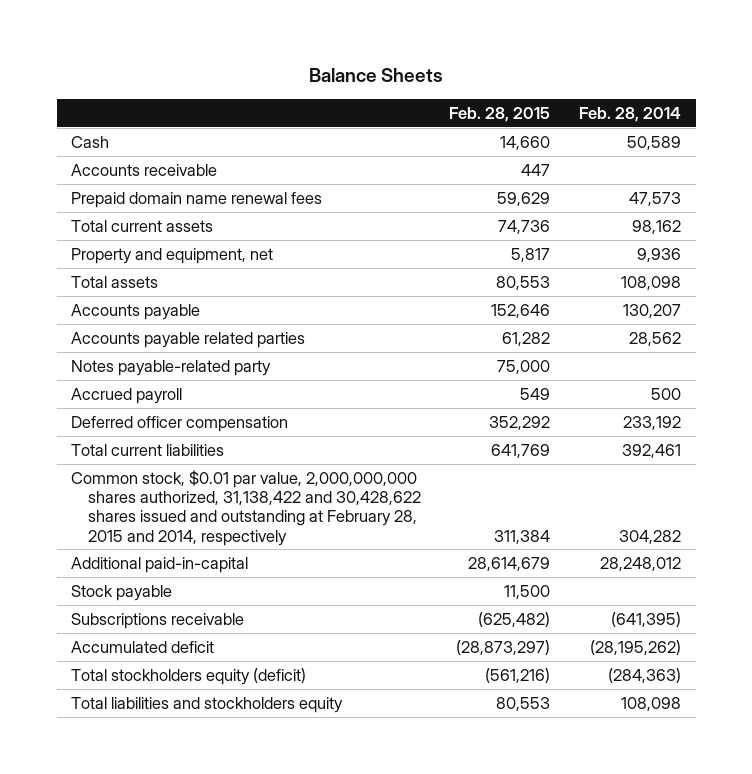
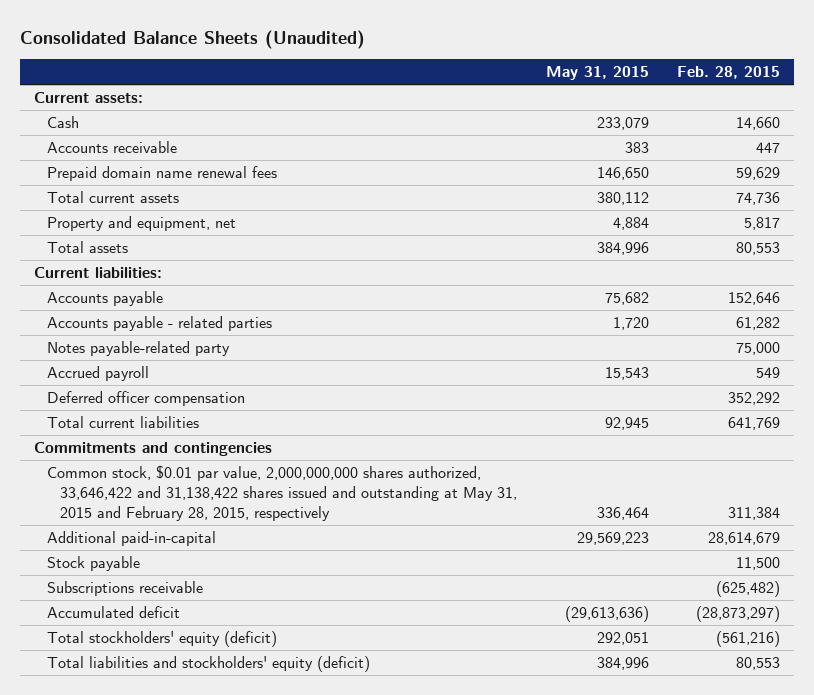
- Balance Sheets
+ Consolidated Balance Sheets (Unaudited)
- | Feb. 28, 2015 | Feb. 28, 2014
+ | May 31, 2015 | Feb. 28, 2015
+ Current assets:
+ Current liabilities:
- Accounts payable related parties | 61,282 | 28,562
+ Accounts payable - related parties | 1,720 | 61,282
- Common stock, $0.01 par value, 2,000,000,000 shares authorized, 31,138,422 and 30,428,622 shares issued and outstanding at February 28, 2015 and 2014, respectively | 311,384 | 304,282
+ Commitments and contingencies
+ Common stock, $0.01 par value, 2,000,000,000 shares authorized, 33,646,422 and 31,138,422 shares issued and outstanding at May 31, 2015 and February 28, 2015, respectively | 336,464 | 311,384
- Total stockholders equity (deficit) | (561,216) | (284,363)
- Total liabilities and stockholders equity | 80,553 | 108,098
+ Total stockholders' equity (deficit) | 292,051 | (561,216)
+ Total liabilities and stockholders' equity (deficit) | 384,996 | 80,553

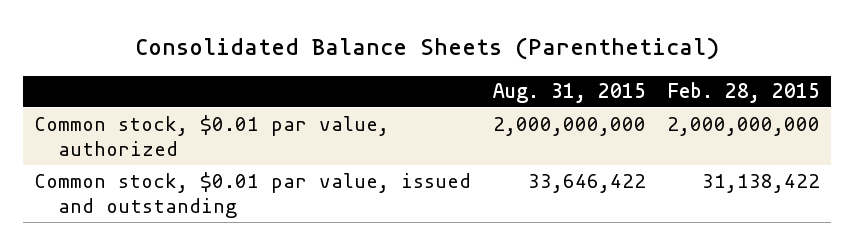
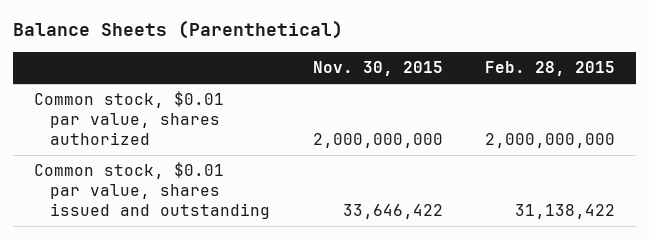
- Consolidated Balance Sheets (Parenthetical)
+ Balance Sheets (Parenthetical)
- | Aug. 31, 2015 | Feb. 28, 2015
+ | Nov. 30, 2015 | Feb. 28, 2015
- Common stock, $0.01 par value, authorized | 2,000,000,000 | 2,000,000,000
- Common stock, $0.01 par value, issued and outstanding | 33,646,422 | 31,138,422
+ Common stock, $0.01 par value, shares authorized | 2,000,000,000 | 2,000,000,000
+ Common stock, $0.01 par value, shares issued and outstanding | 33,646,422 | 31,138,422

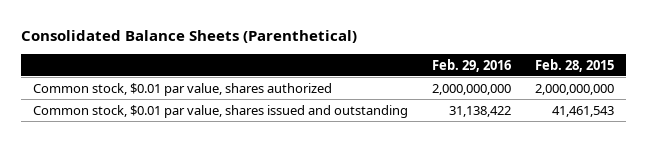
- Balance Sheets (Parenthetical)
+ Consolidated Balance Sheets (Parenthetical)
- | Nov. 30, 2015 | Feb. 28, 2015
+ | Feb. 29, 2016 | Feb. 28, 2015
- Common stock, $0.01 par value, shares issued and outstanding | 33,646,422 | 31,138,422
+ Common stock, $0.01 par value, shares issued and outstanding | 31,138,422 | 41,461,543

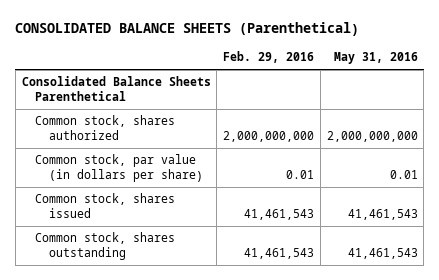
- Consolidated Balance Sheets (Parenthetical)
+ CONSOLIDATED BALANCE SHEETS (Parenthetical)
- | Feb. 29, 2016 | Feb. 28, 2015
+ | Feb. 29, 2016 | May 31, 2016
- Common stock, $0.01 par value, shares authorized | 2,000,000,000 | 2,000,000,000
- Common stock, $0.01 par value, shares issued and outstanding | 31,138,422 | 41,461,543
+ Consolidated Balance Sheets Parenthetical
+ Common stock, shares authorized | 2,000,000,000 | 2,000,000,000
+ Common stock, par value (in dollars per share) | 0.01 | 0.01
+ Common stock, shares issued | 41,461,543 | 41,461,543
+ Common stock, shares outstanding | 41,461,543 | 41,461,543

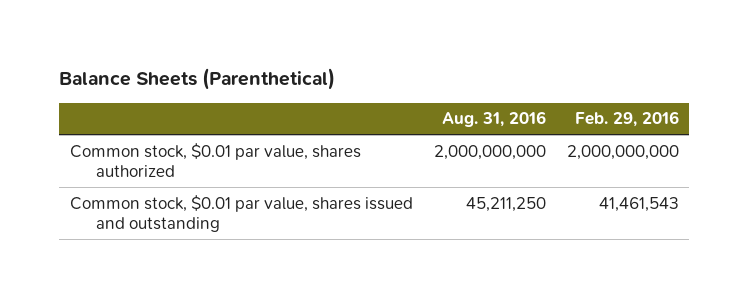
- CONSOLIDATED BALANCE SHEETS (Parenthetical)
+ Balance Sheets (Parenthetical)
- | Feb. 29, 2016 | May 31, 2016
+ | Aug. 31, 2016 | Feb. 29, 2016
- Consolidated Balance Sheets Parenthetical
- Common stock, shares authorized | 2,000,000,000 | 2,000,000,000
- Common stock, par value (in dollars per share) | 0.01 | 0.01
- Common stock, shares issued | 41,461,543 | 41,461,543
- Common stock, shares outstanding | 41,461,543 | 41,461,543
+ Common stock, $0.01 par value, shares authorized | 2,000,000,000 | 2,000,000,000
+ Common stock, $0.01 par value, shares issued and outstanding | 45,211,250 | 41,461,543

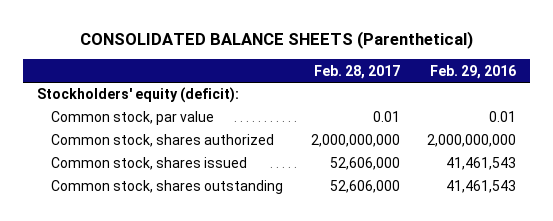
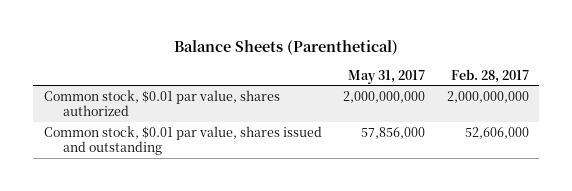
- CONSOLIDATED BALANCE SHEETS (Parenthetical)
+ Balance Sheets (Parenthetical)
- | Feb. 28, 2017 | Feb. 29, 2016
+ | May 31, 2017 | Feb. 28, 2017
- Stockholders' equity (deficit):
- Common stock, par value | 0.01 | 0.01
- Common stock, shares authorized | 2,000,000,000 | 2,000,000,000
- Common stock, shares issued | 52,606,000 | 41,461,543
- Common stock, shares outstanding | 52,606,000 | 41,461,543
+ Common stock, $0.01 par value, shares authorized | 2,000,000,000 | 2,000,000,000
+ Common stock, $0.01 par value, shares issued and outstanding | 57,856,000 | 52,606,000

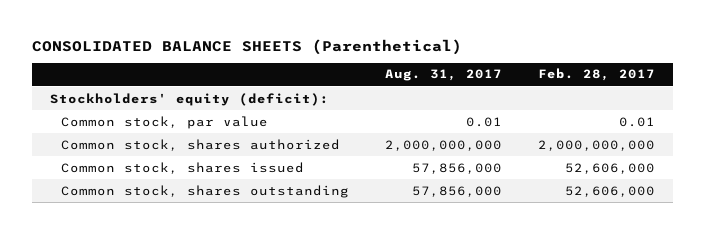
- Balance Sheets (Parenthetical)
+ CONSOLIDATED BALANCE SHEETS (Parenthetical)
- | May 31, 2017 | Feb. 28, 2017
+ | Aug. 31, 2017 | Feb. 28, 2017
- Common stock, $0.01 par value, shares authorized | 2,000,000,000 | 2,000,000,000
- Common stock, $0.01 par value, shares issued and outstanding | 57,856,000 | 52,606,000
+ Stockholders' equity (deficit):
+ Common stock, par value | 0.01 | 0.01
+ Common stock, shares authorized | 2,000,000,000 | 2,000,000,000
+ Common stock, shares issued | 57,856,000 | 52,606,000
+ Common stock, shares outstanding | 57,856,000 | 52,606,000

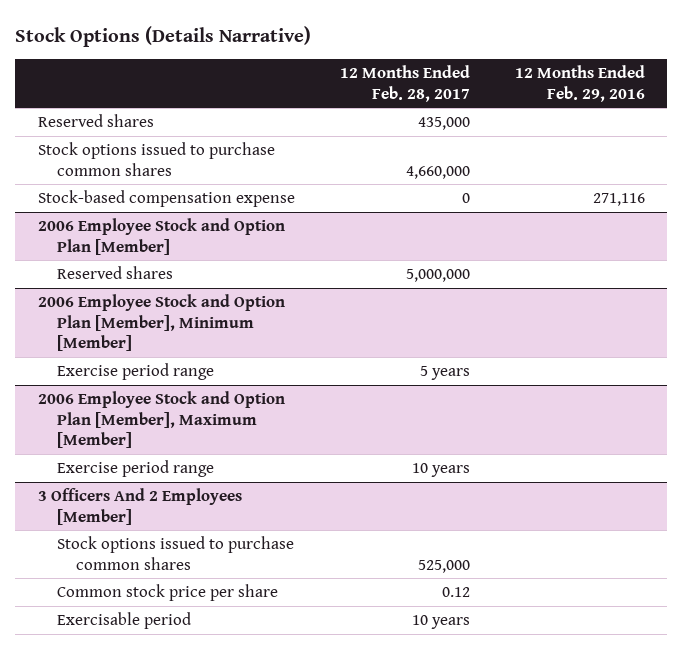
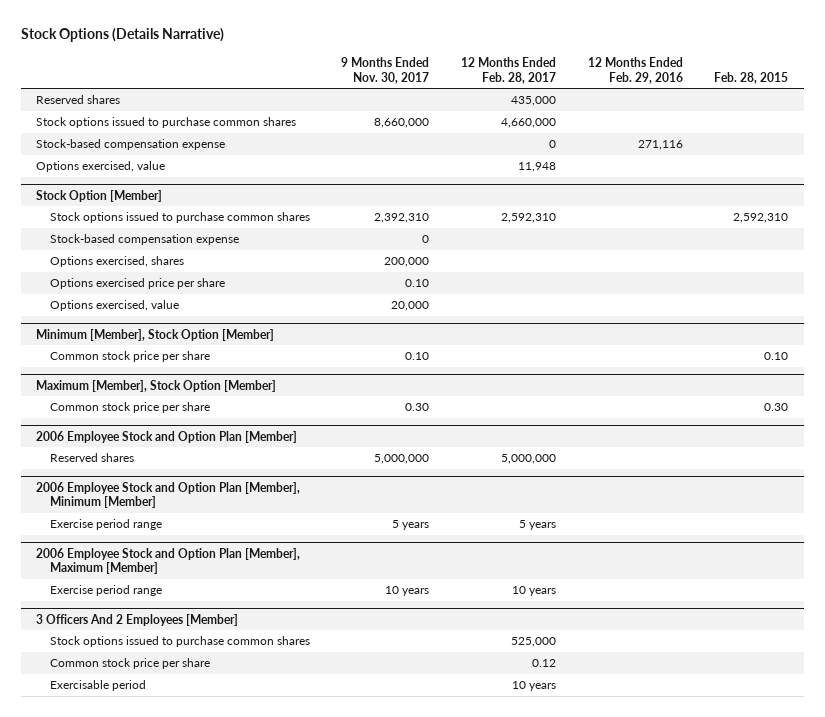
- | 12 Months Ended Feb. 28, 2017 | 12 Months Ended Feb. 29, 2016
+ | 9 Months Ended Nov. 30, 2017 | 12 Months Ended Feb. 28, 2017 | 12 Months Ended Feb. 29, 2016 | Feb. 28, 2015
+ Options exercised, value | | 11,948 | |
+ Stock Option [Member]
+ Stock options issued to purchase common shares | 2,392,310 | 2,592,310 | | 2,592,310
+ Stock-based compensation expense | 0 | | |
+ Options exercised, shares | 200,000 | | |
+ Options exercised price per share | 0.10 | | |
+ Options exercised, value | 20,000 | | |
+ Minimum [Member], Stock Option [Member]
+ Common stock price per share | 0.10 | | | 0.10
+ Maximum [Member], Stock Option [Member]
+ Common stock price per share | 0.30 | | | 0.30

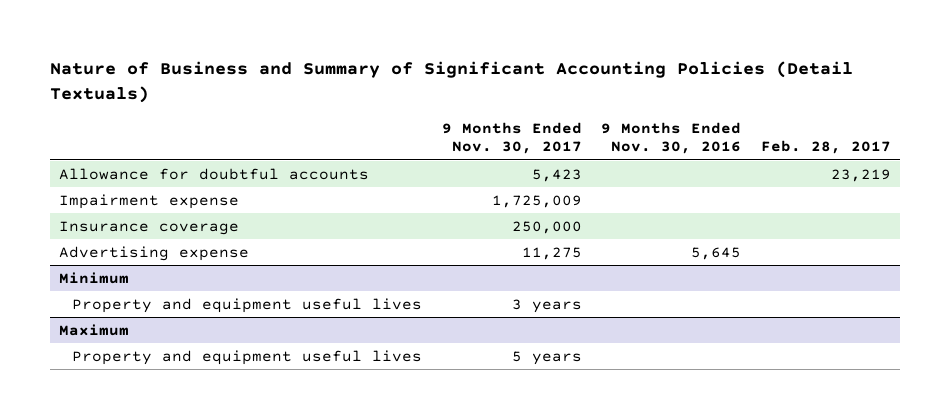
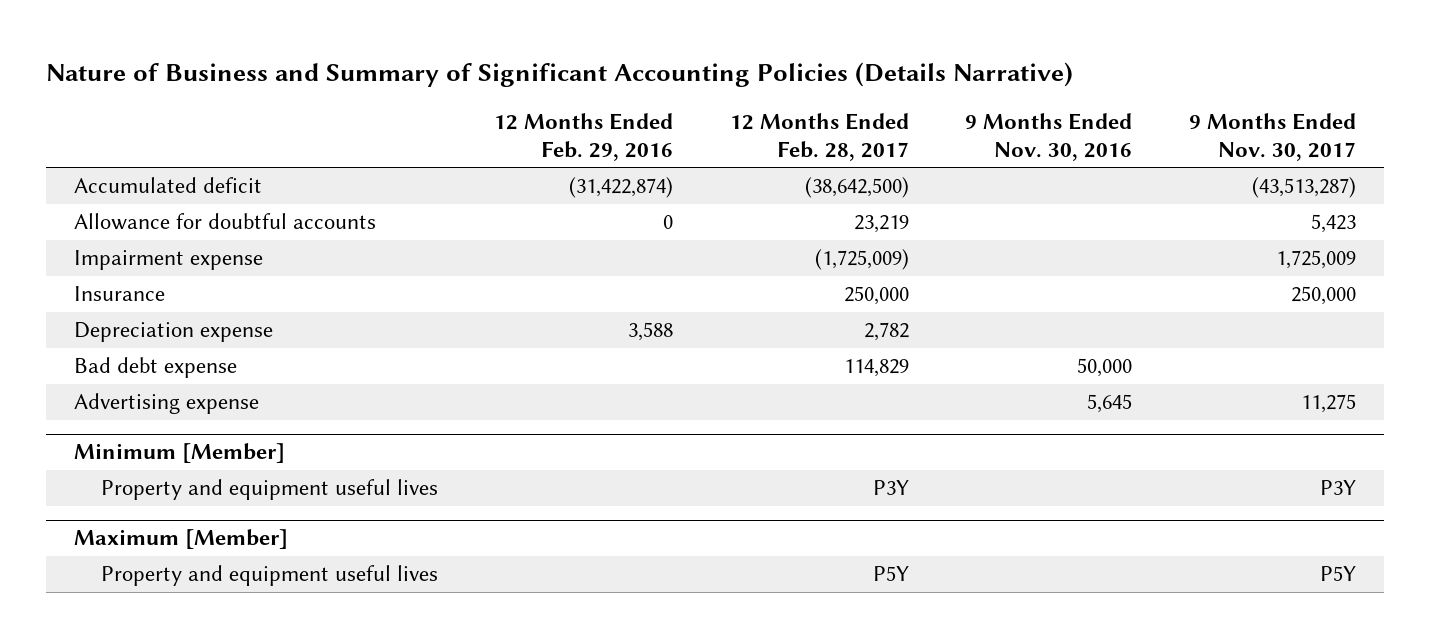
- Nature of Business and Summary of Significant Accounting Policies (Detail Textuals)
+ Nature of Business and Summary of Significant Accounting Policies (Details Narrative)
- | 9 Months Ended Nov. 30, 2017 | 9 Months Ended Nov. 30, 2016 | Feb. 28, 2017
+ | 12 Months Ended Feb. 29, 2016 | 12 Months Ended Feb. 28, 2017 | 9 Months Ended Nov. 30, 2016 | 9 Months Ended Nov. 30, 2017
+ Accumulated deficit | (31,422,874) | (38,642,500) | | (43,513,287)
- Insurance coverage | 250,000 | |
+ Insurance | | 250,000 | | 250,000
+ Depreciation expense | 3,588 | 2,782 | |
+ Bad debt expense | | 114,829 | 50,000 |
- Minimum
- Property and equipment useful lives | 3 years | |
- Maximum
- Property and equipment useful lives | 5 years | |
+ Minimum [Member]
+ Property and equipment useful lives | | P3Y | | P3Y
+ Maximum [Member]
+ Property and equipment useful lives | | P5Y | | P5Y

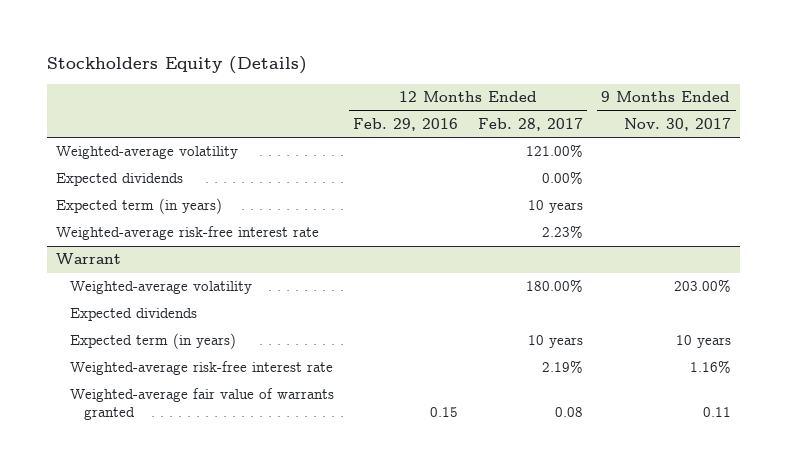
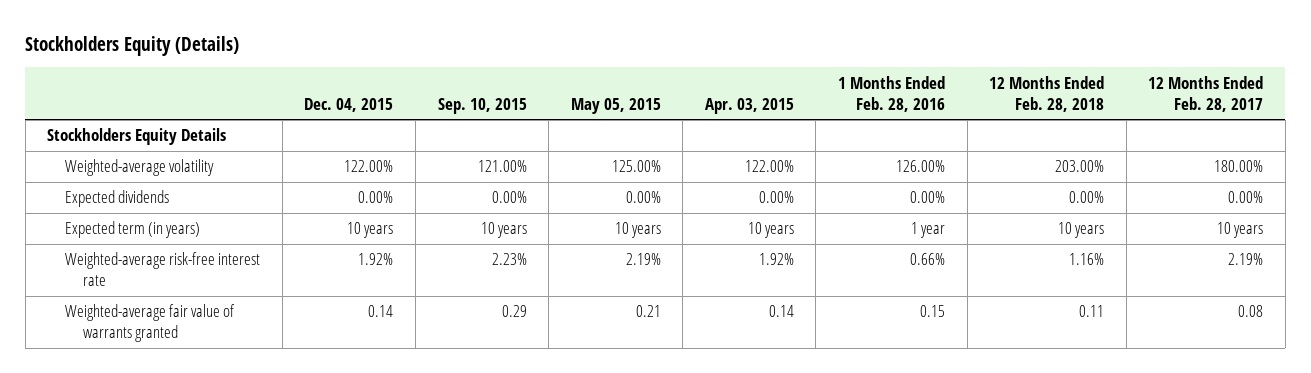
- | 12 Months Ended Feb. 29, 2016 | 12 Months Ended Feb. 28, 2017 | 9 Months Ended Nov. 30, 2017
+ | Dec. 04, 2015 | Sep. 10, 2015 | May 05, 2015 | Apr. 03, 2015 | 1 Months Ended Feb. 28, 2016 | 12 Months Ended Feb. 28, 2018 | 12 Months Ended Feb. 28, 2017
- Weighted-average volatility | | 121.00% |
- Expected term (in years) | | 10 years |
- Weighted-average risk-free interest rate | | 2.23% |
- Warrant
+ Stockholders Equity Details
- Expected dividends
moved down: Expected dividends | 0.00% | 0.00% | 0.00% | 0.00% | 0.00% | 0.00% | 0.00%

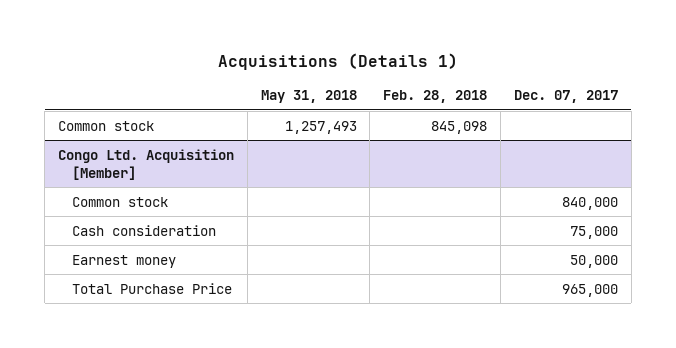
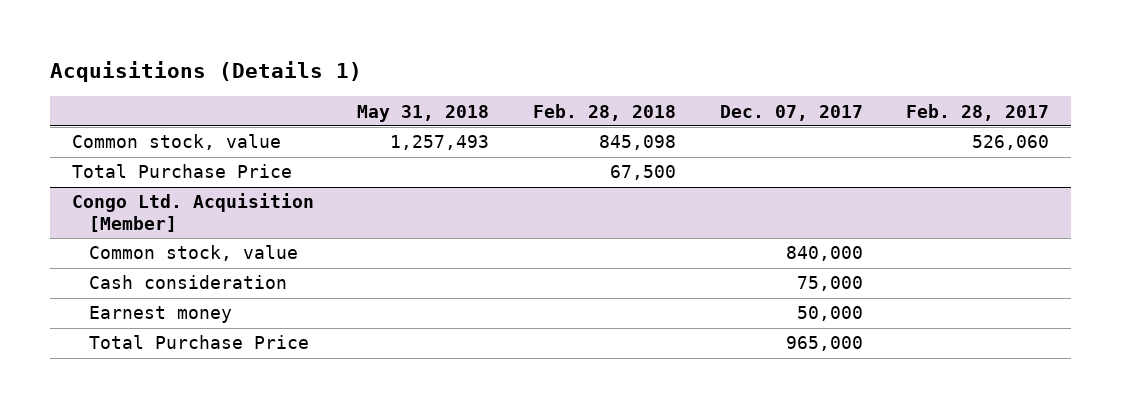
- | May 31, 2018 | Feb. 28, 2018 | Dec. 07, 2017
+ | May 31, 2018 | Feb. 28, 2018 | Dec. 07, 2017 | Feb. 28, 2017
- Common stock | 1,257,493 | 845,098 |
+ Common stock, value | 1,257,493 | 845,098 | | 526,060
+ Total Purchase Price | | 67,500 | |
@ Congo Ltd. Acquisition [Member]
- Common stock | | | 840,000
+ Common stock, value | | | 840,000 |

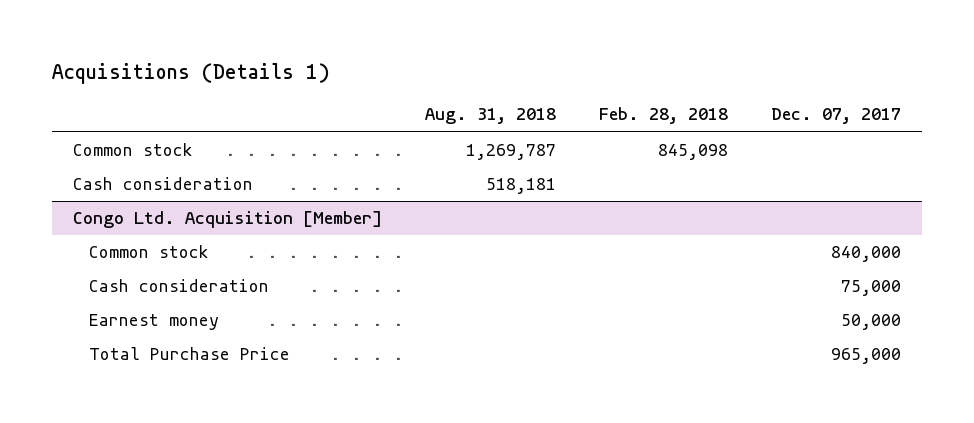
- | May 31, 2018 | Feb. 28, 2018 | Dec. 07, 2017 | Feb. 28, 2017
+ | Aug. 31, 2018 | Feb. 28, 2018 | Dec. 07, 2017
- Common stock, value | 1,257,493 | 845,098 | | 526,060
- Total Purchase Price | | 67,500 | |
+ Common stock | 1,269,787 | 845,098 |
+ Cash consideration | 518,181 | |
@ Congo Ltd. Acquisition [Member]
- Common stock, value | | | 840,000 |
+ Common stock | | | 840,000

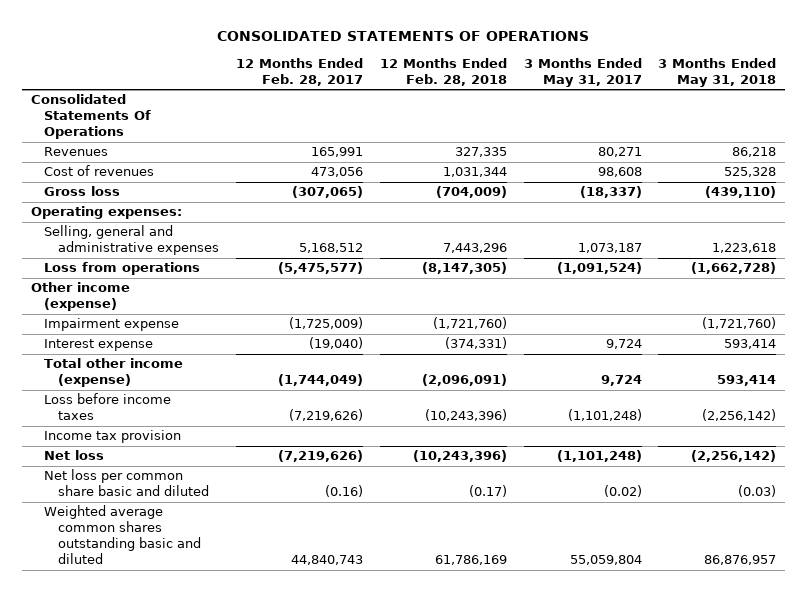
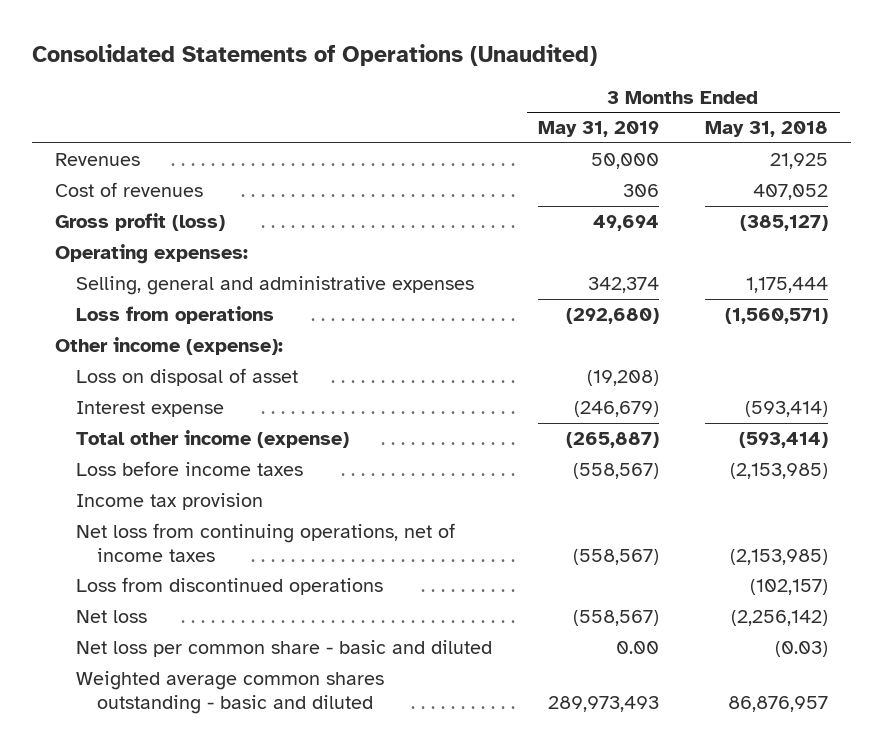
- CONSOLIDATED STATEMENTS OF OPERATIONS
+ Consolidated Statements of Operations (Unaudited)
- | 12 Months Ended Feb. 28, 2017 | 12 Months Ended Feb. 28, 2018 | 3 Months Ended May 31, 2017 | 3 Months Ended May 31, 2018
+ | 3 Months Ended May 31, 2019 | 3 Months Ended May 31, 2018
- Consolidated Statements Of Operations
- Revenues | 165,991 | 327,335 | 80,271 | 86,218
- Cost of revenues | 473,056 | 1,031,344 | 98,608 | 525,328
- Gross loss | (307,065) | (704,009) | (18,337) | (439,110)
+ Revenues | 50,000 | 21,925
+ Cost of revenues | 306 | 407,052
+ Gross profit (loss) | 49,694 | (385,127)
- Selling, general and administrative expenses | 5,168,512 | 7,443,296 | 1,073,187 | 1,223,618
- Loss from operations | (5,475,577) | (8,147,305) | (1,091,524) | (1,662,728)
- Other income (expense)
- Impairment expense | (1,725,009) | (1,721,760) | | (1,721,760)
- Interest expense | (19,040) | (374,331) | 9,724 | 593,414
- Total other income (expense) | (1,744,049) | (2,096,091) | 9,724 | 593,414
- Loss before income taxes | (7,219,626) | (10,243,396) | (1,101,248) | (2,256,142)
+ Selling, general and administrative expenses | 342,374 | 1,175,444
+ Loss from operations | (292,680) | (1,560,571)
+ Other income (expense):
+ Loss on disposal of asset | (19,208) |
+ Interest expense | (246,679) | (593,414)
+ Total other income (expense) | (265,887) | (593,414)
+ Loss before income taxes | (558,567) | (2,153,985)
+ Net loss from continuing operations, net of income taxes | (558,567) | (2,153,985)
+ Loss from discontinued operations | | (102,157)
- Net loss per common share basic and diluted | (0.16) | (0.17) | (0.02) | (0.03)
- Weighted average common shares outstanding basic and diluted | 44,840,743 | 61,786,169 | 55,059,804 | 86,876,957
+ Net loss per common share - basic and diluted | 0.00 | (0.03)
+ Weighted average common shares outstanding - basic and diluted | 289,973,493 | 86,876,957

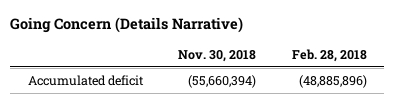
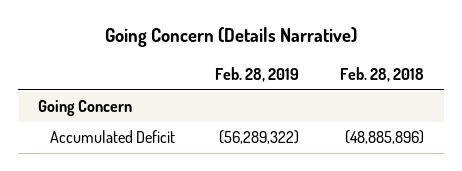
- | Nov. 30, 2018 | Feb. 28, 2018
+ | Feb. 28, 2019 | Feb. 28, 2018
- Accumulated deficit | (55,660,394) | (48,885,896)
+ Going Concern
+ Accumulated Deficit | (56,289,322) | (48,885,896)

